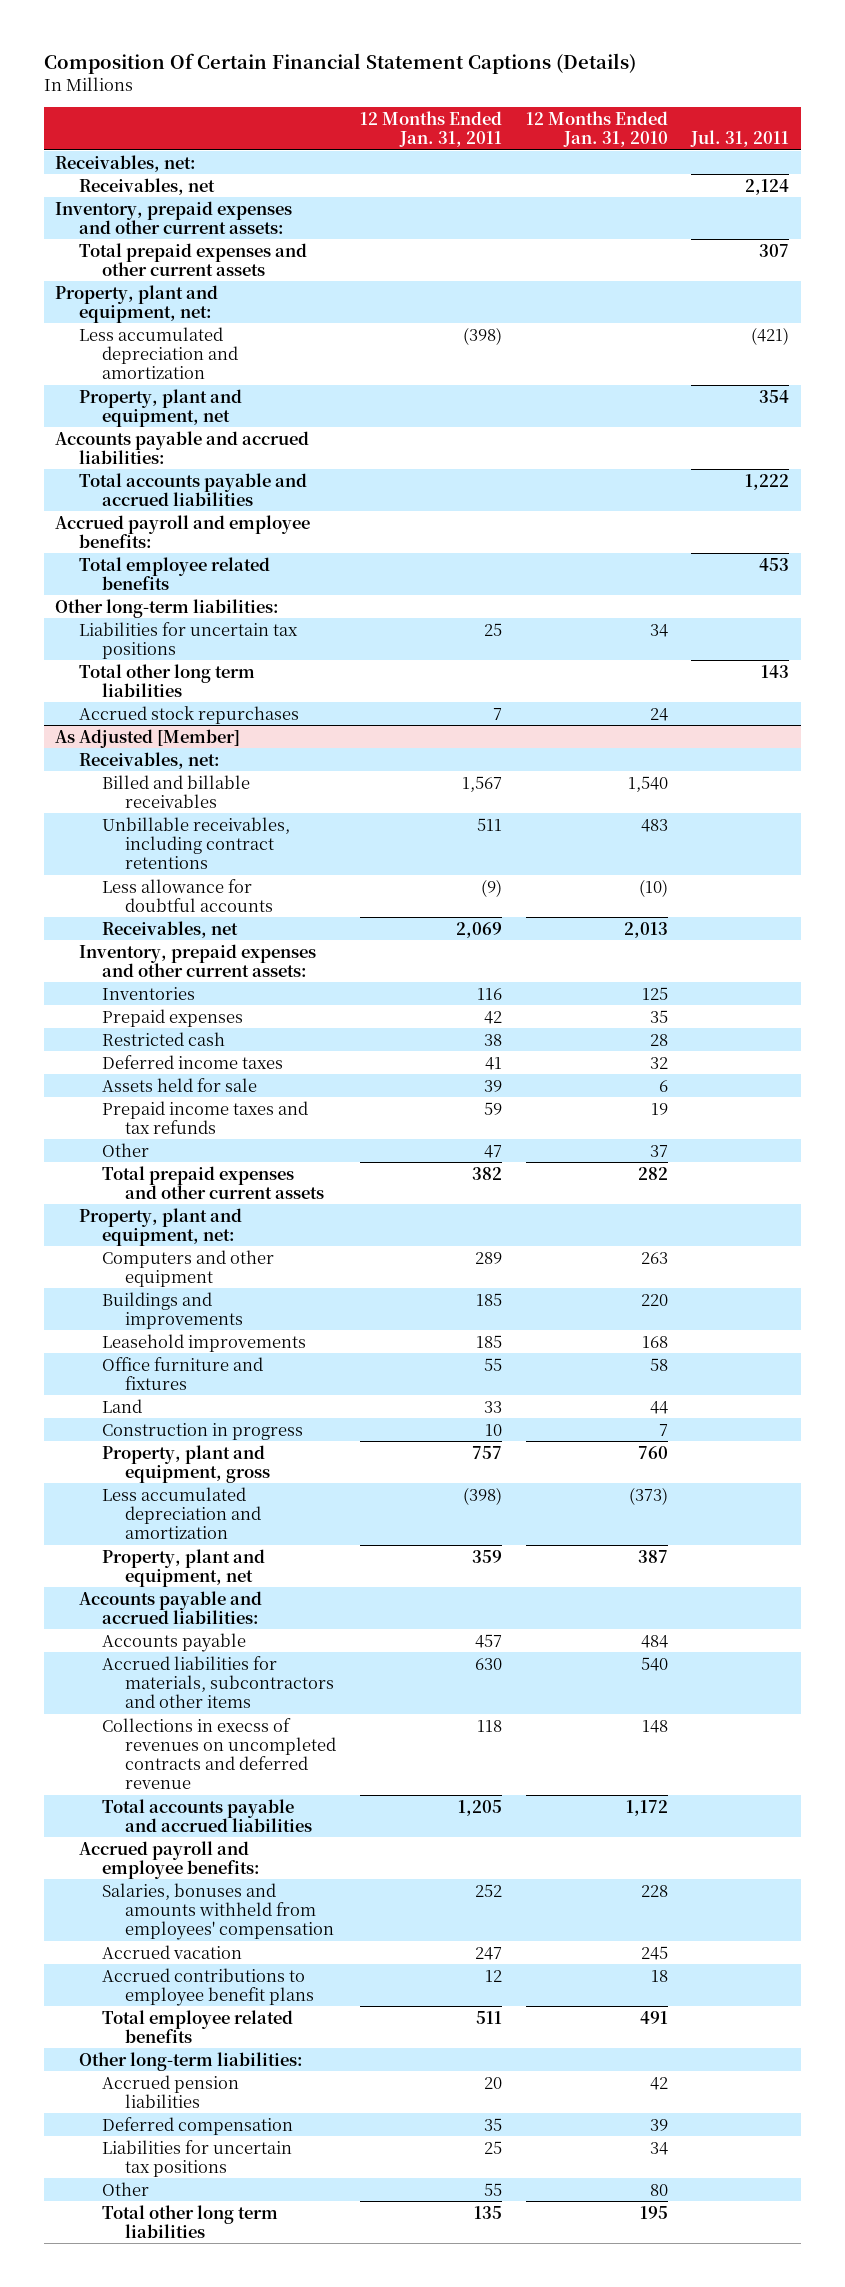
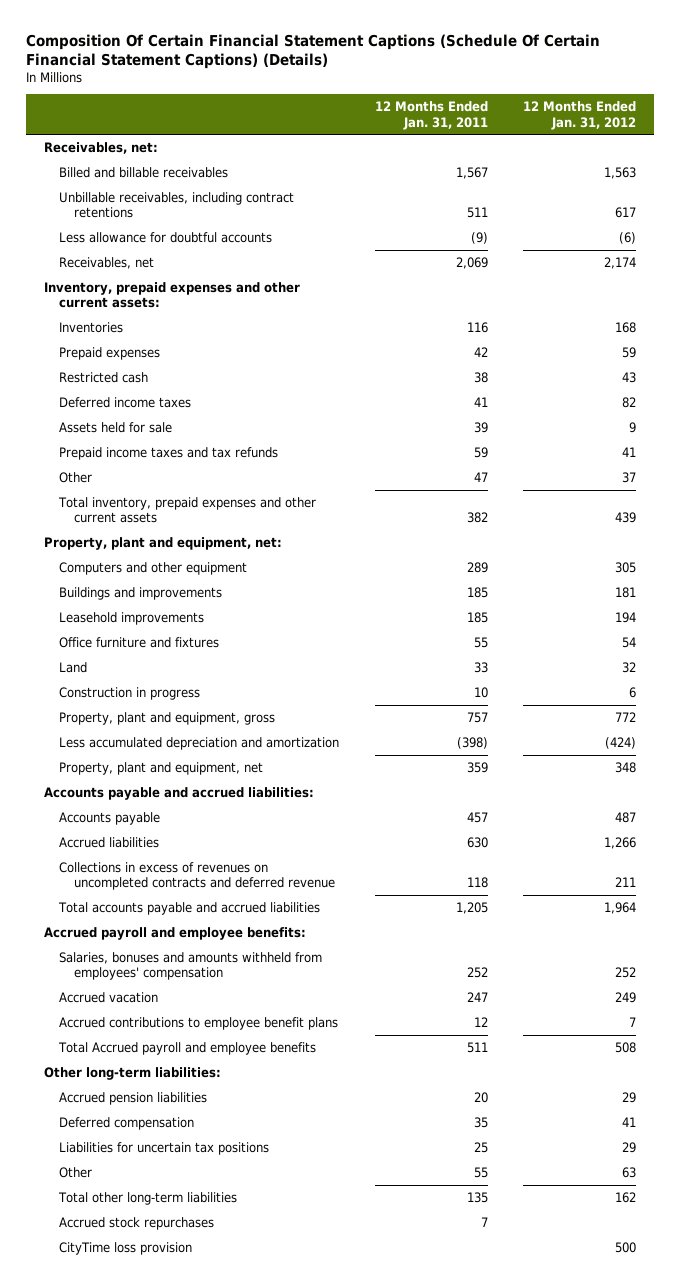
- Composition Of Certain Financial Statement Captions (Details)
+ Composition Of Certain Financial Statement Captions (Schedule Of Certain Financial Statement Captions) (Details)
- | 12 Months Ended Jan. 31, 2011 | 12 Months Ended Jan. 31, 2010 | Jul. 31, 2011
+ | 12 Months Ended Jan. 31, 2011 | 12 Months Ended Jan. 31, 2012
- Receivables, net | | | 2,124
- Inventory, prepaid expenses and other current assets:
- Total prepaid expenses and other current assets | | | 307
- Property, plant and equipment, net:
- Less accumulated depreciation and amortization | (398) | | (421)
- Property, plant and equipment, net | | | 354
- Accounts payable and accrued liabilities:
- Total accounts payable and accrued liabilities | | | 1,222
- Accrued payroll and employee benefits:
- Total employee related benefits | | | 453
- Other long-term liabilities:
- Liabilities for uncertain tax positions | 25 | 34 |
- Total other long term liabilities | | | 143
- As Adjusted [Member]
- Receivables, net:
- Total prepaid expenses and other current assets | 382 | 282 |
+ Total inventory, prepaid expenses and other current assets | 382 | 439
- Accrued liabilities for materials, subcontractors and other items | 630 | 540 |
- Collections in execss of revenues on uncompleted contracts and deferred revenue | 118 | 148 |
+ Accrued liabilities | 630 | 1,266
+ Collections in excess of revenues on uncompleted contracts and deferred revenue | 118 | 211
- Total employee related benefits | 511 | 491 |
+ Total Accrued payroll and employee benefits | 511 | 508
- Total other long term liabilities | 135 | 195 |
+ Total other long-term liabilities | 135 | 162
moved down: Accrued stock repurchases | 7 |
+ CityTime loss provision | | 500

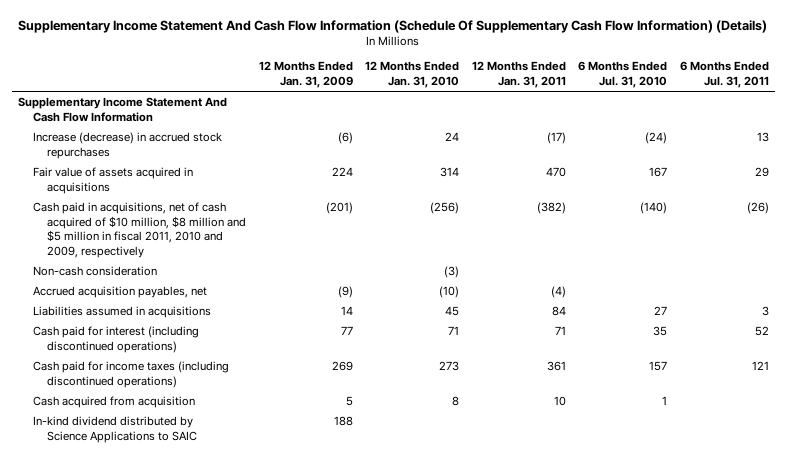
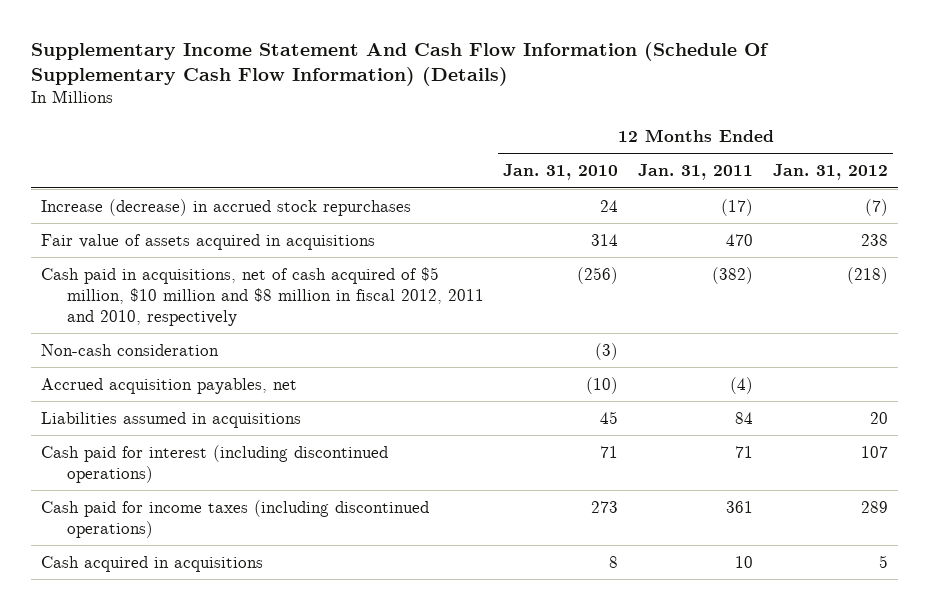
- | 12 Months Ended Jan. 31, 2009 | 12 Months Ended Jan. 31, 2010 | 12 Months Ended Jan. 31, 2011 | 6 Months Ended Jul. 31, 2010 | 6 Months Ended Jul. 31, 2011
+ | 12 Months Ended Jan. 31, 2010 | 12 Months Ended Jan. 31, 2011 | 12 Months Ended Jan. 31, 2012
- Supplementary Income Statement And Cash Flow Information
- Cash paid in acquisitions, net of cash acquired of $10 million, $8 million and $5 million in fiscal 2011, 2010 and 2009, respectively | (201) | (256) | (382) | (140) | (26)
+ Cash paid in acquisitions, net of cash acquired of $5 million, $10 million and $8 million in fiscal 2012, 2011 and 2010, respectively | (256) | (382) | (218)
- Cash acquired from acquisition | 5 | 8 | 10 | 1 |
- In-kind dividend distributed by Science Applications to SAIC | 188 | | | |
+ Cash acquired in acquisitions | 8 | 10 | 5

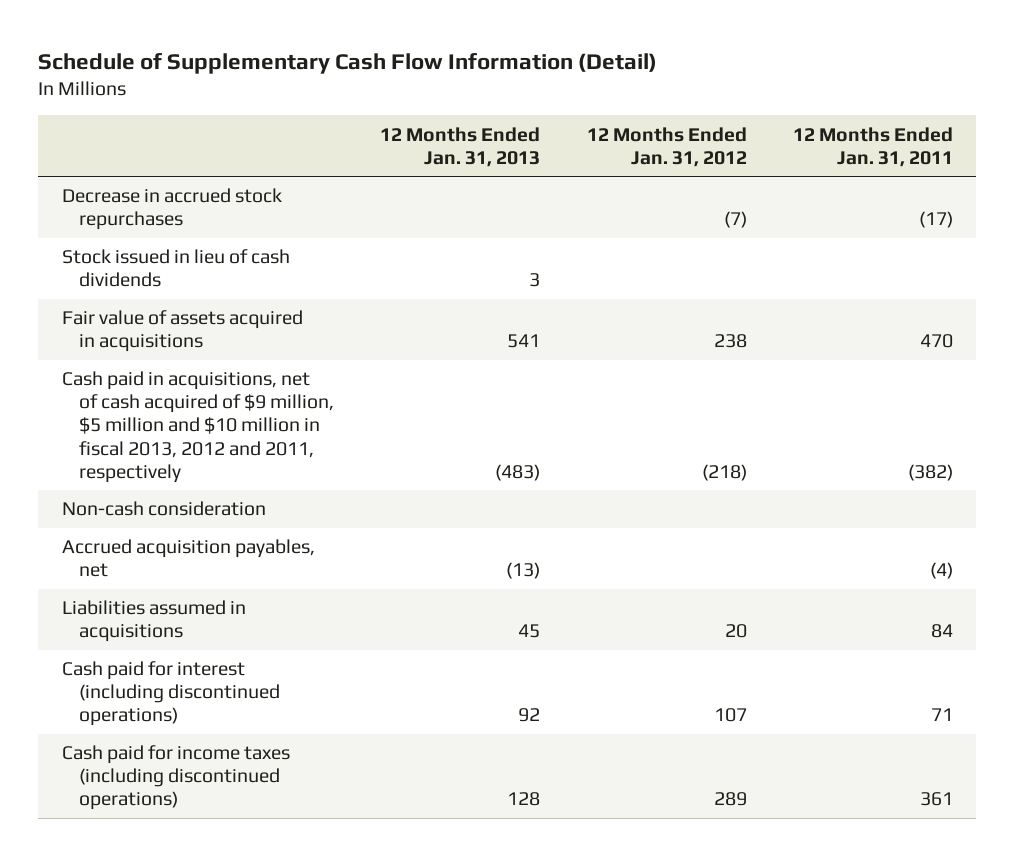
- Supplementary Income Statement And Cash Flow Information (Schedule Of Supplementary Cash Flow Information) (Details)
+ Schedule of Supplementary Cash Flow Information (Detail)
- | 12 Months Ended Jan. 31, 2010 | 12 Months Ended Jan. 31, 2011 | 12 Months Ended Jan. 31, 2012
+ | 12 Months Ended Jan. 31, 2013 | 12 Months Ended Jan. 31, 2012 | 12 Months Ended Jan. 31, 2011
- Increase (decrease) in accrued stock repurchases | 24 | (17) | (7)
+ Decrease in accrued stock repurchases | | (7) | (17)
+ Stock issued in lieu of cash dividends | 3 | |
- Cash paid in acquisitions, net of cash acquired of $5 million, $10 million and $8 million in fiscal 2012, 2011 and 2010, respectively | (256) | (382) | (218)
+ Cash paid in acquisitions, net of cash acquired of $9 million, $5 million and $10 million in fiscal 2013, 2012 and 2011, respectively | (483) | (218) | (382)
- Cash acquired in acquisitions | 8 | 10 | 5

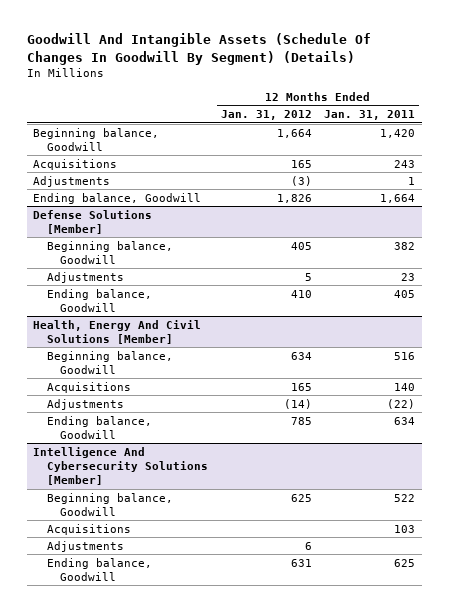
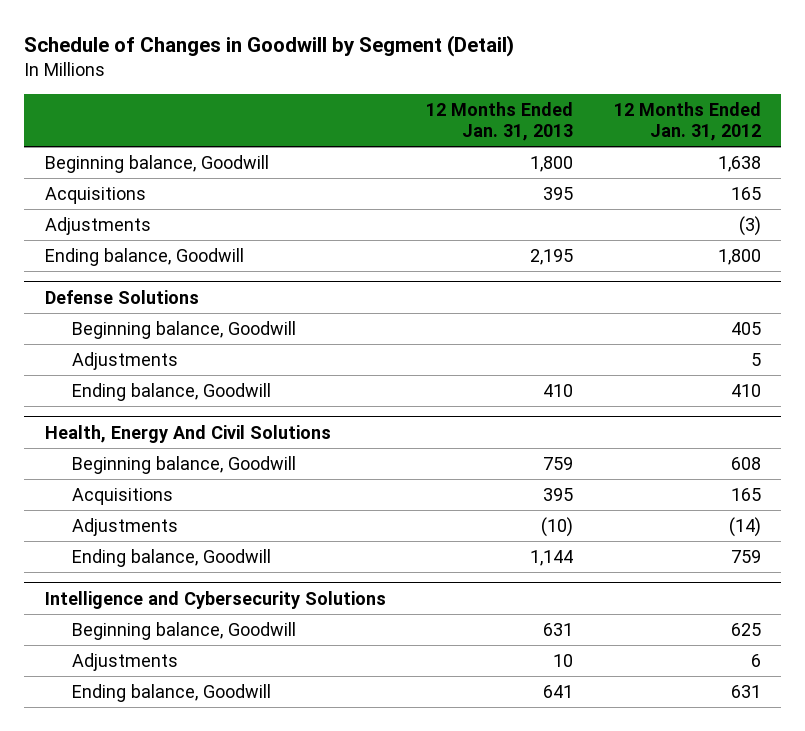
- Goodwill And Intangible Assets (Schedule Of Changes In Goodwill By Segment) (Details)
+ Schedule of Changes in Goodwill by Segment (Detail)
- | 12 Months Ended Jan. 31, 2012 | 12 Months Ended Jan. 31, 2011
+ | 12 Months Ended Jan. 31, 2013 | 12 Months Ended Jan. 31, 2012
- Beginning balance, Goodwill | 1,664 | 1,420
+ Beginning balance, Goodwill | 1,800 | 1,638
- Ending balance, Goodwill | 1,826 | 1,664
- Defense Solutions [Member]
+ Ending balance, Goodwill | 2,195 | 1,800
+ Defense Solutions
- Health, Energy And Civil Solutions [Member]
- Beginning balance, Goodwill | 634 | 516
+ Health, Energy And Civil Solutions
+ Beginning balance, Goodwill | 759 | 608
- Ending balance, Goodwill | 785 | 634
- Intelligence And Cybersecurity Solutions [Member]
+ Ending balance, Goodwill | 1,144 | 759
+ Intelligence and Cybersecurity Solutions
- Acquisitions | | 103

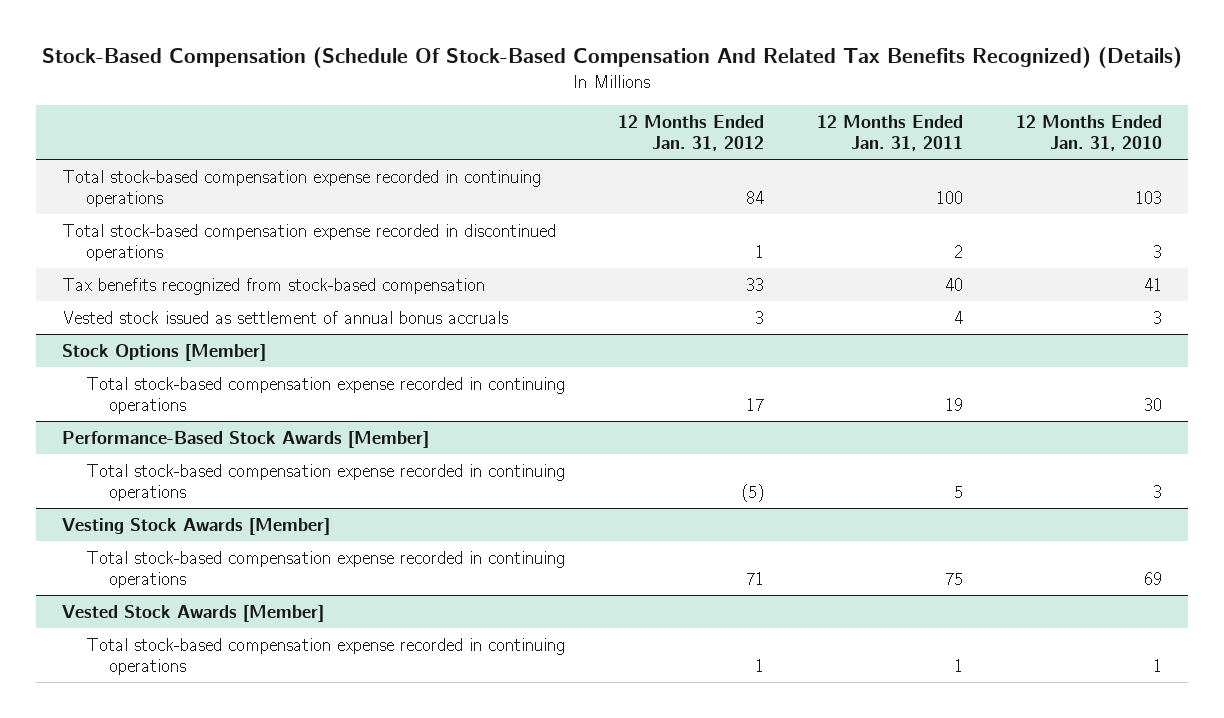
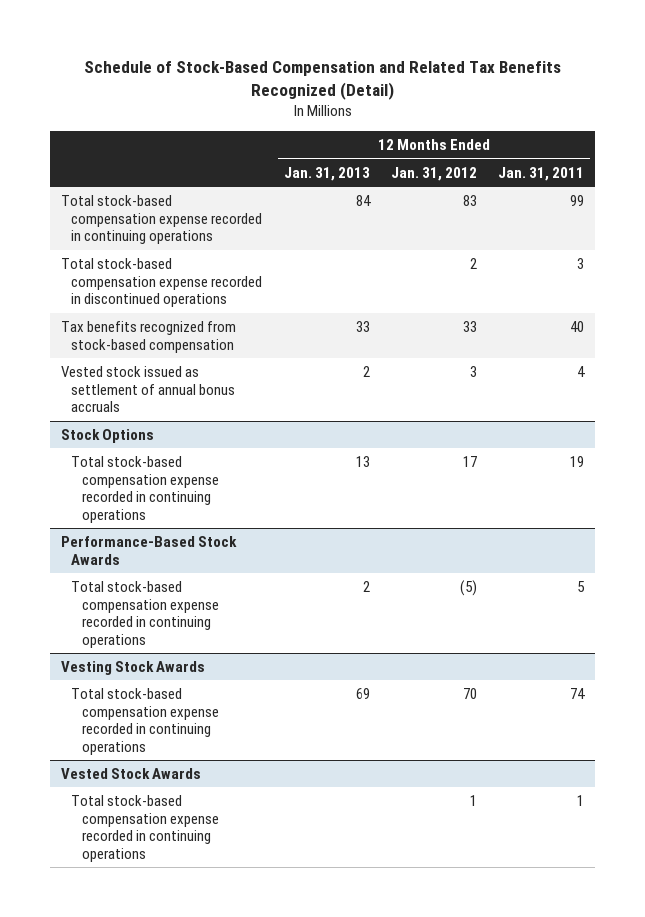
- Stock-Based Compensation (Schedule Of Stock-Based Compensation And Related Tax Benefits Recognized) (Details)
+ Schedule of Stock-Based Compensation and Related Tax Benefits Recognized (Detail)
- | 12 Months Ended Jan. 31, 2012 | 12 Months Ended Jan. 31, 2011 | 12 Months Ended Jan. 31, 2010
+ | 12 Months Ended Jan. 31, 2013 | 12 Months Ended Jan. 31, 2012 | 12 Months Ended Jan. 31, 2011
- Total stock-based compensation expense recorded in continuing operations | 84 | 100 | 103
- Total stock-based compensation expense recorded in discontinued operations | 1 | 2 | 3
+ Total stock-based compensation expense recorded in continuing operations | 84 | 83 | 99
+ Total stock-based compensation expense recorded in discontinued operations | | 2 | 3
- Stock Options [Member]
+ Stock Options
- Performance-Based Stock Awards [Member]
+ Performance-Based Stock Awards
- Vesting Stock Awards [Member]
- Total stock-based compensation expense recorded in continuing operations | 71 | 75 | 69
- Vested Stock Awards [Member]
+ Vesting Stock Awards
+ Total stock-based compensation expense recorded in continuing operations | 69 | 70 | 74
+ Vested Stock Awards

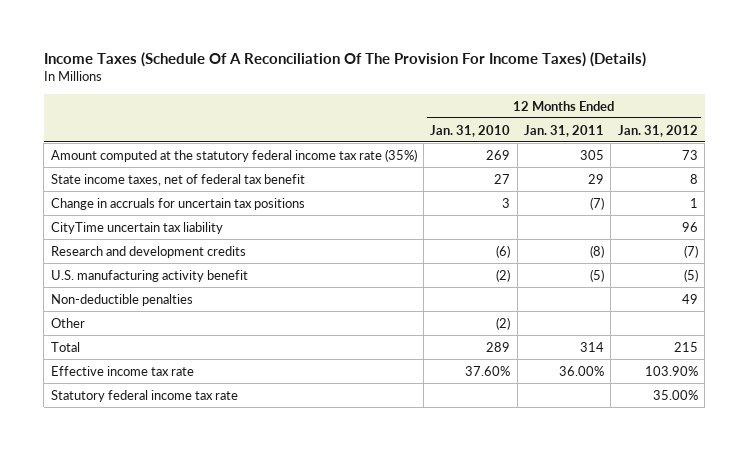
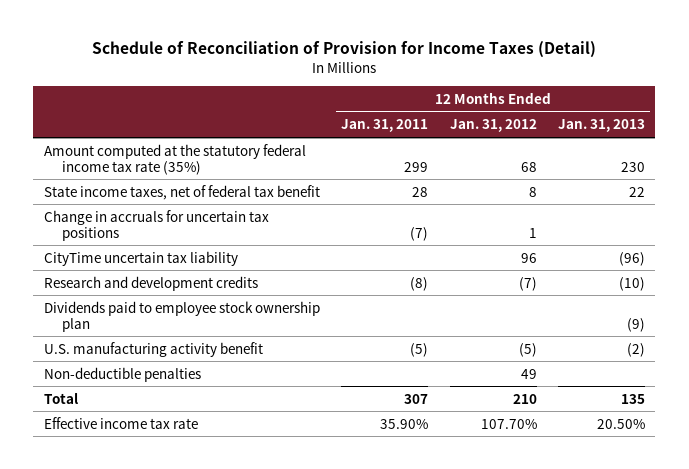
- Income Taxes (Schedule Of A Reconciliation Of The Provision For Income Taxes) (Details)
+ Schedule of Reconciliation of Provision for Income Taxes (Detail)
- | 12 Months Ended Jan. 31, 2010 | 12 Months Ended Jan. 31, 2011 | 12 Months Ended Jan. 31, 2012
+ | 12 Months Ended Jan. 31, 2011 | 12 Months Ended Jan. 31, 2012 | 12 Months Ended Jan. 31, 2013
- Amount computed at the statutory federal income tax rate (35%) | 269 | 305 | 73
- State income taxes, net of federal tax benefit | 27 | 29 | 8
+ Amount computed at the statutory federal income tax rate (35%) | 299 | 68 | 230
+ State income taxes, net of federal tax benefit | 28 | 8 | 22
+ Dividends paid to employee stock ownership plan | | | (9)
- Other | (2) | |
- Total | 289 | 314 | 215
- Effective income tax rate | 37.60% | 36.00% | 103.90%
- Statutory federal income tax rate | | | 35.00%
+ Total | 307 | 210 | 135
+ Effective income tax rate | 35.90% | 107.70% | 20.50%

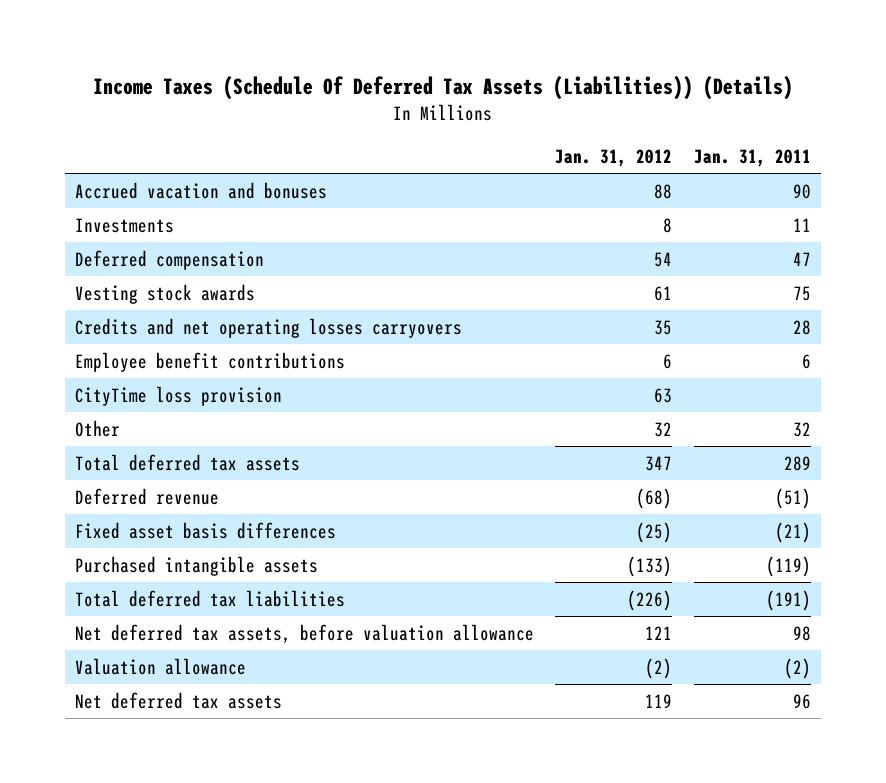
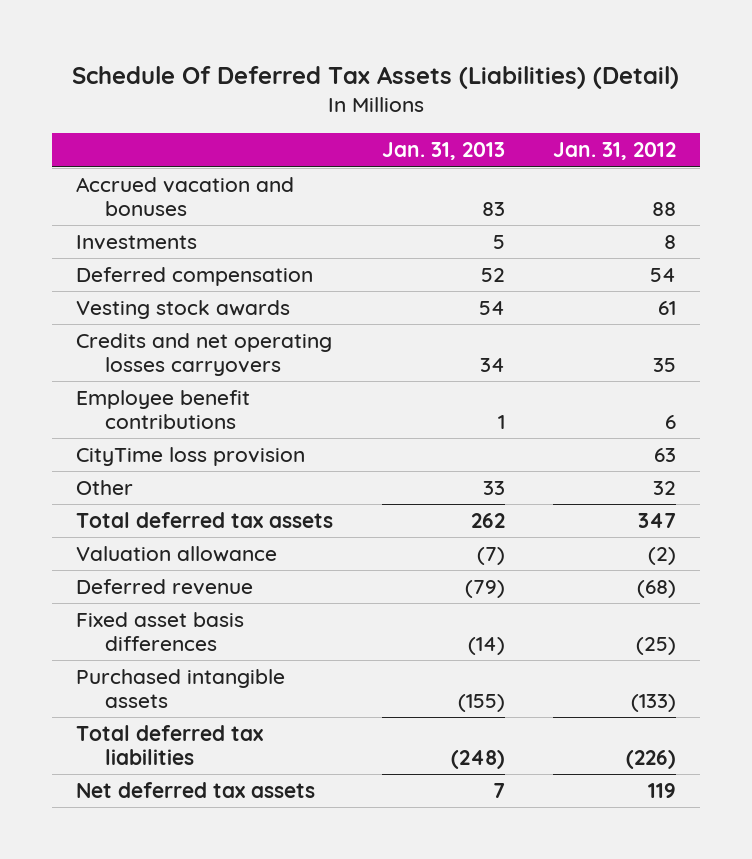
- Income Taxes (Schedule Of Deferred Tax Assets (Liabilities)) (Details)
+ Schedule Of Deferred Tax Assets (Liabilities) (Detail)
- | Jan. 31, 2012 | Jan. 31, 2011
+ | Jan. 31, 2013 | Jan. 31, 2012
moved up: Valuation allowance | (7) | (2)
- Net deferred tax assets, before valuation allowance | 121 | 98

